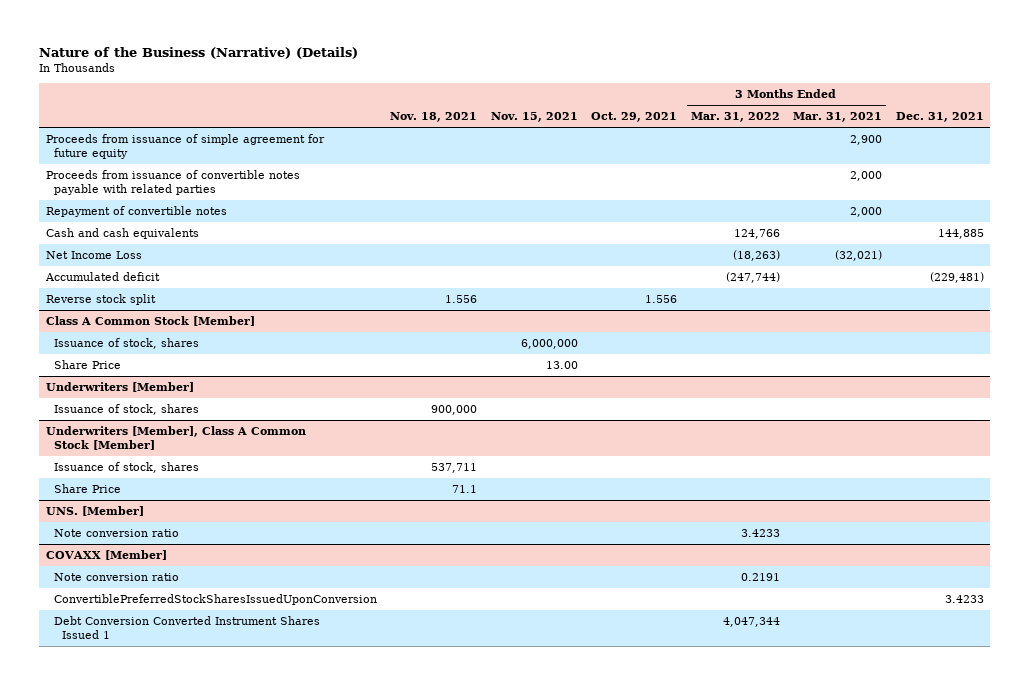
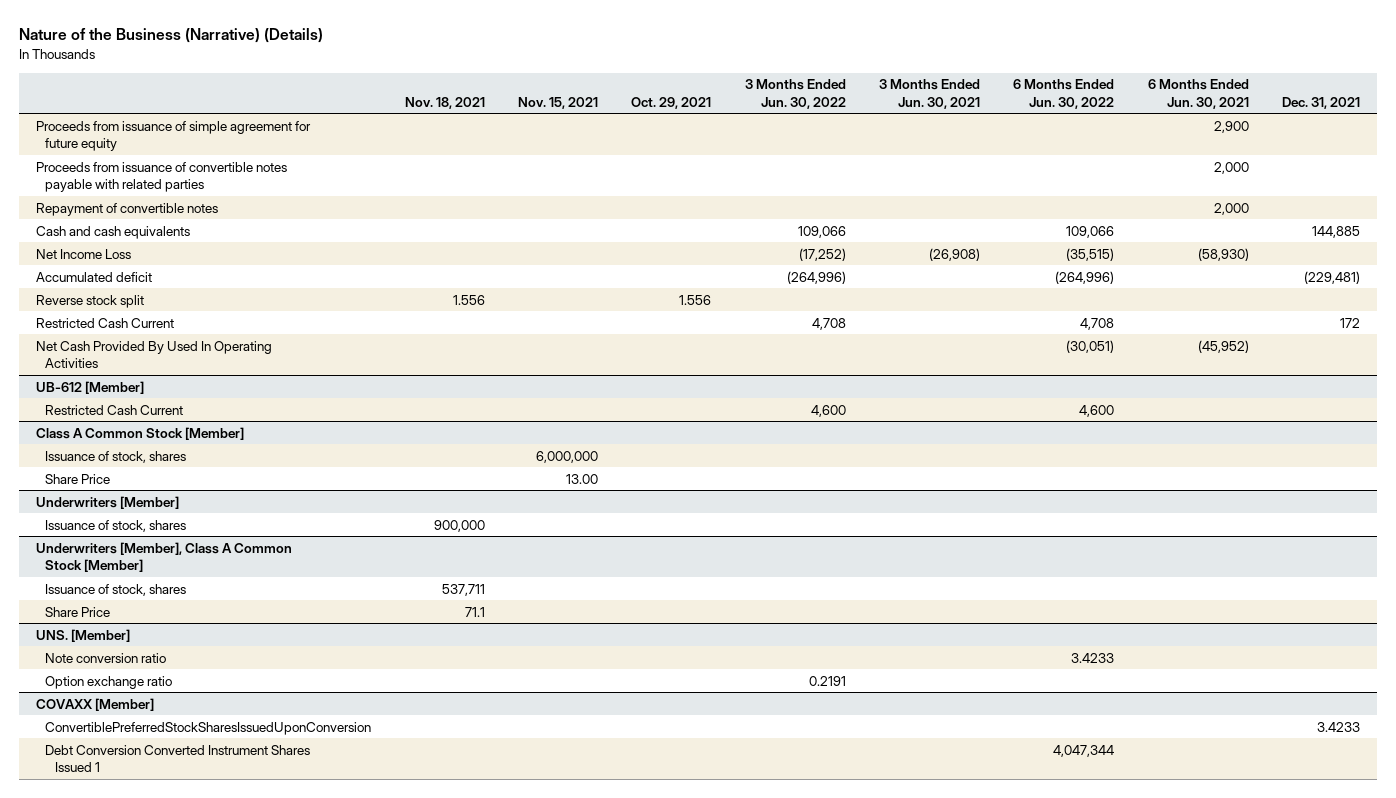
- | Nov. 18, 2021 | Nov. 15, 2021 | Oct. 29, 2021 | 3 Months Ended Mar. 31, 2022 | 3 Months Ended Mar. 31, 2021 | Dec. 31, 2021
+ | Nov. 18, 2021 | Nov. 15, 2021 | Oct. 29, 2021 | 3 Months Ended Jun. 30, 2022 | 3 Months Ended Jun. 30, 2021 | 6 Months Ended Jun. 30, 2022 | 6 Months Ended Jun. 30, 2021 | Dec. 31, 2021
+ Restricted Cash Current | | | | 4,708 | | 4,708 | | 172
+ Net Cash Provided By Used In Operating Activities | | | | | | (30,051) | (45,952) |
+ UB-612 [Member]
+ Restricted Cash Current | | | | 4,600 | | 4,600 | |
@ UNS. [Member]
+ Option exchange ratio | | | | 0.2191 | | | |
@ COVAXX [Member]
- Note conversion ratio | | | | 0.2191 | |

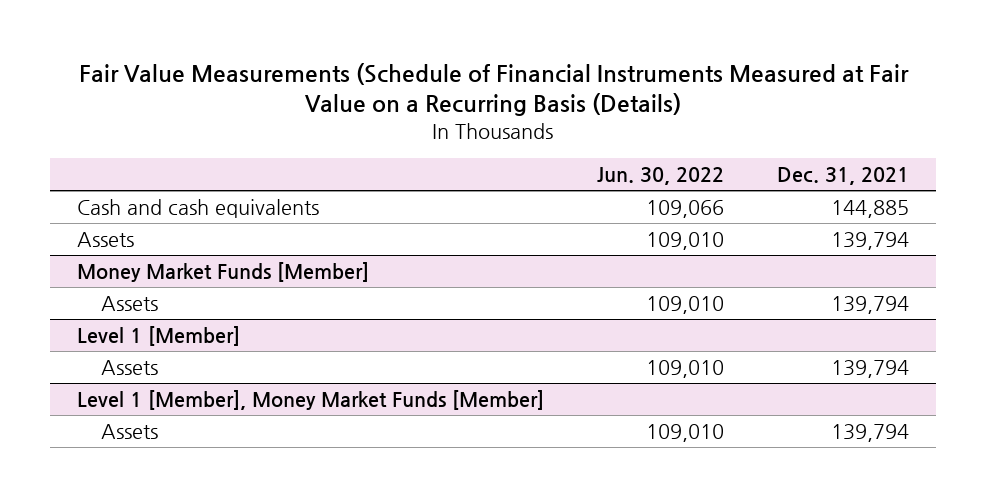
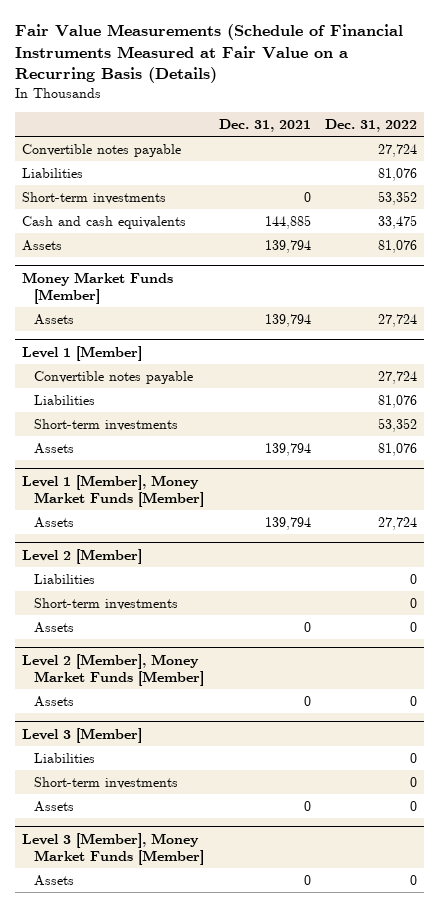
- | Jun. 30, 2022 | Dec. 31, 2021
+ | Dec. 31, 2021 | Dec. 31, 2022
+ Convertible notes payable | | 27,724
+ Liabilities | | 81,076
+ Short-term investments | 0 | 53,352
@ Level 1 [Member]
+ Convertible notes payable | | 27,724
+ Liabilities | | 81,076
+ Short-term investments | | 53,352
+ Level 2 [Member]
+ Liabilities | | 0
+ Short-term investments | | 0
+ Assets | 0 | 0
+ Level 2 [Member], Money Market Funds [Member]
+ Assets | 0 | 0
+ Level 3 [Member]
+ Liabilities | | 0
+ Short-term investments | | 0
+ Assets | 0 | 0
+ Level 3 [Member], Money Market Funds [Member]
+ Assets | 0 | 0

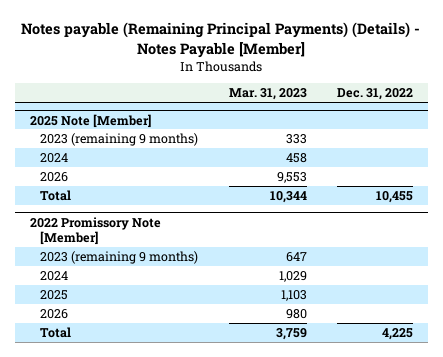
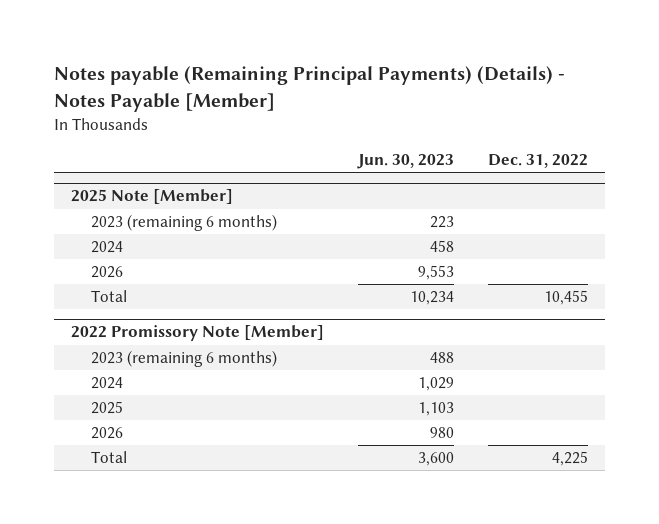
- | Mar. 31, 2023 | Dec. 31, 2022
+ | Jun. 30, 2023 | Dec. 31, 2022
@ 2025 Note [Member]
- 2023 (remaining 9 months) | 333 |
+ 2023 (remaining 6 months) | 223 |
@ 2022 Promissory Note [Member]
- 2023 (remaining 9 months) | 647 |
+ 2023 (remaining 6 months) | 488 |

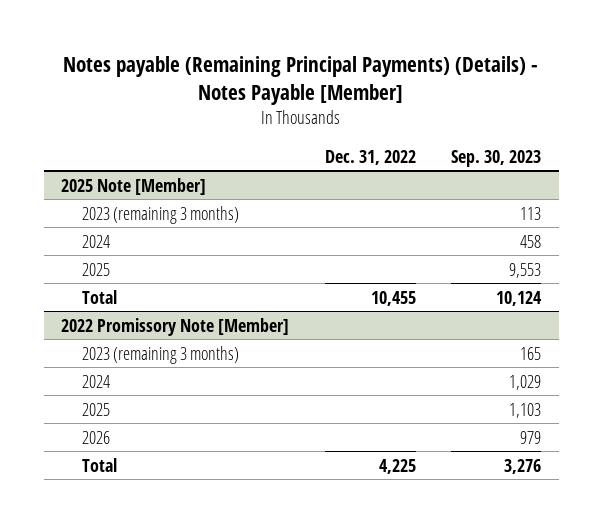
- | Jun. 30, 2023 | Dec. 31, 2022
+ | Dec. 31, 2022 | Sep. 30, 2023
@ 2025 Note [Member]
- 2023 (remaining 6 months) | 223 |
+ 2023 (remaining 3 months) | | 113
- 2026 | 9,553 |
+ 2025 | | 9,553
@ 2022 Promissory Note [Member]
- 2023 (remaining 6 months) | 488 |
+ 2023 (remaining 3 months) | | 165

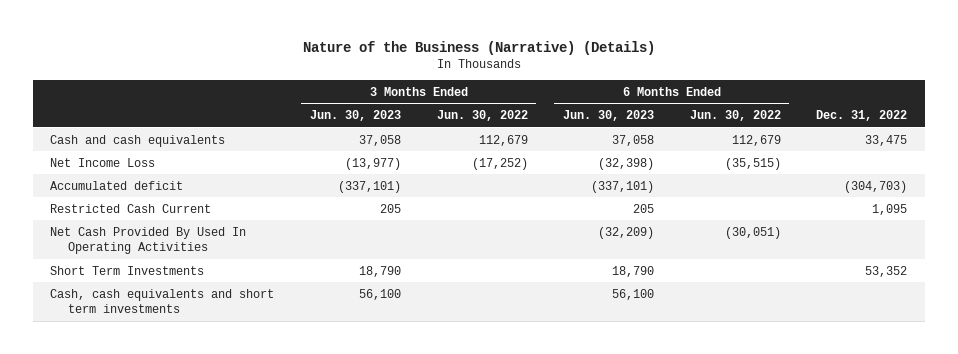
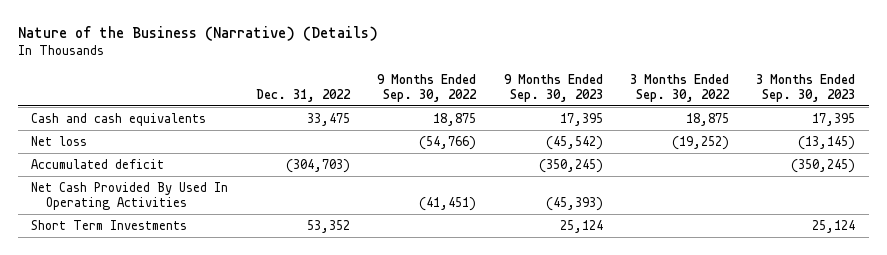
- | 3 Months Ended Jun. 30, 2023 | 3 Months Ended Jun. 30, 2022 | 6 Months Ended Jun. 30, 2023 | 6 Months Ended Jun. 30, 2022 | Dec. 31, 2022
+ | Dec. 31, 2022 | 9 Months Ended Sep. 30, 2022 | 9 Months Ended Sep. 30, 2023 | 3 Months Ended Sep. 30, 2022 | 3 Months Ended Sep. 30, 2023
- Net Income Loss | (13,977) | (17,252) | (32,398) | (35,515) |
+ Net loss | | (54,766) | (45,542) | (19,252) | (13,145)
- Restricted Cash Current | 205 | | 205 | | 1,095
- Cash, cash equivalents and short term investments | 56,100 | | 56,100 | |

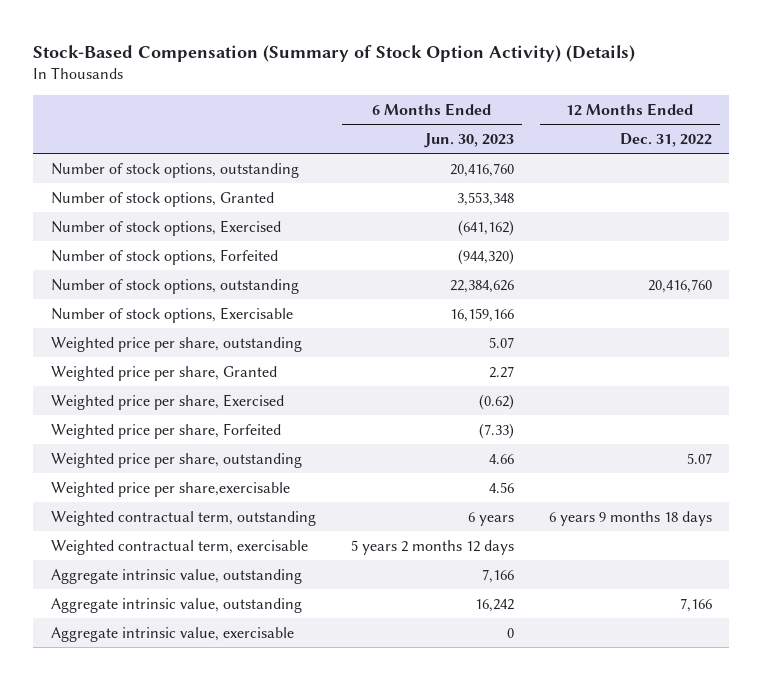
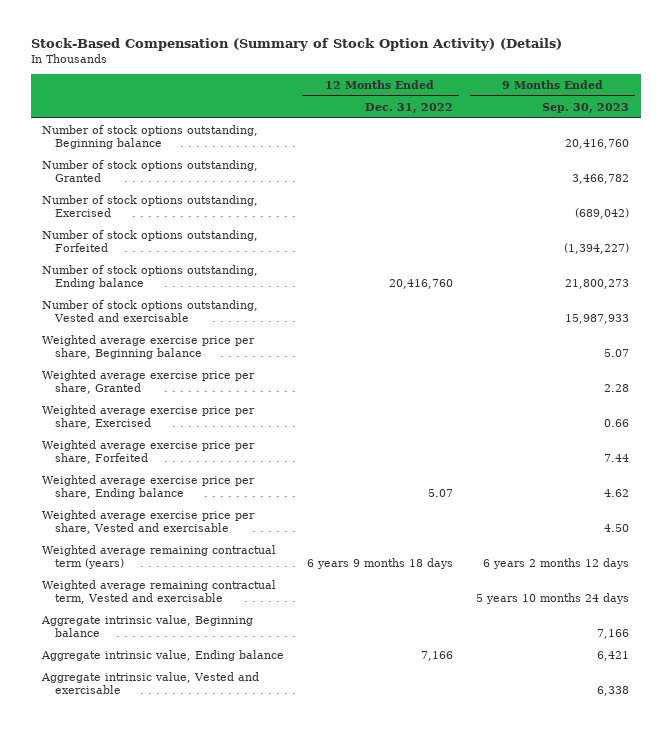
- | 6 Months Ended Jun. 30, 2023 | 12 Months Ended Dec. 31, 2022
+ | 12 Months Ended Dec. 31, 2022 | 9 Months Ended Sep. 30, 2023
- Number of stock options, outstanding | 20,416,760 |
- Number of stock options, Granted | 3,553,348 |
- Number of stock options, Exercised | (641,162) |
- Number of stock options, Forfeited | (944,320) |
- Number of stock options, outstanding | 22,384,626 | 20,416,760
- Number of stock options, Exercisable | 16,159,166 |
- Weighted price per share, outstanding | 5.07 |
- Weighted price per share, Granted | 2.27 |
- Weighted price per share, Exercised | (0.62) |
- Weighted price per share, Forfeited | (7.33) |
- Weighted price per share, outstanding | 4.66 | 5.07
- Weighted price per share,exercisable | 4.56 |
- Weighted contractual term, outstanding | 6 years | 6 years 9 months 18 days
- Weighted contractual term, exercisable | 5 years 2 months 12 days |
- Aggregate intrinsic value, outstanding | 7,166 |
- Aggregate intrinsic value, outstanding | 16,242 | 7,166
- Aggregate intrinsic value, exercisable | 0 |
+ Number of stock options outstanding, Beginning balance | | 20,416,760
+ Number of stock options outstanding, Granted | | 3,466,782
+ Number of stock options outstanding, Exercised | | (689,042)
+ Number of stock options outstanding, Forfeited | | (1,394,227)
+ Number of stock options outstanding, Ending balance | 20,416,760 | 21,800,273
+ Number of stock options outstanding, Vested and exercisable | | 15,987,933
+ Weighted average exercise price per share, Beginning balance | | 5.07
+ Weighted average exercise price per share, Granted | | 2.28
+ Weighted average exercise price per share, Exercised | | 0.66
+ Weighted average exercise price per share, Forfeited | | 7.44
+ Weighted average exercise price per share, Ending balance | 5.07 | 4.62
+ Weighted average exercise price per share, Vested and exercisable | | 4.50
+ Weighted average remaining contractual term (years) | 6 years 9 months 18 days | 6 years 2 months 12 days
+ Weighted average remaining contractual term, Vested and exercisable | | 5 years 10 months 24 days
+ Aggregate intrinsic value, Beginning balance | | 7,166
+ Aggregate intrinsic value, Ending balance | 7,166 | 6,421
+ Aggregate intrinsic value, Vested and exercisable | | 6,338

